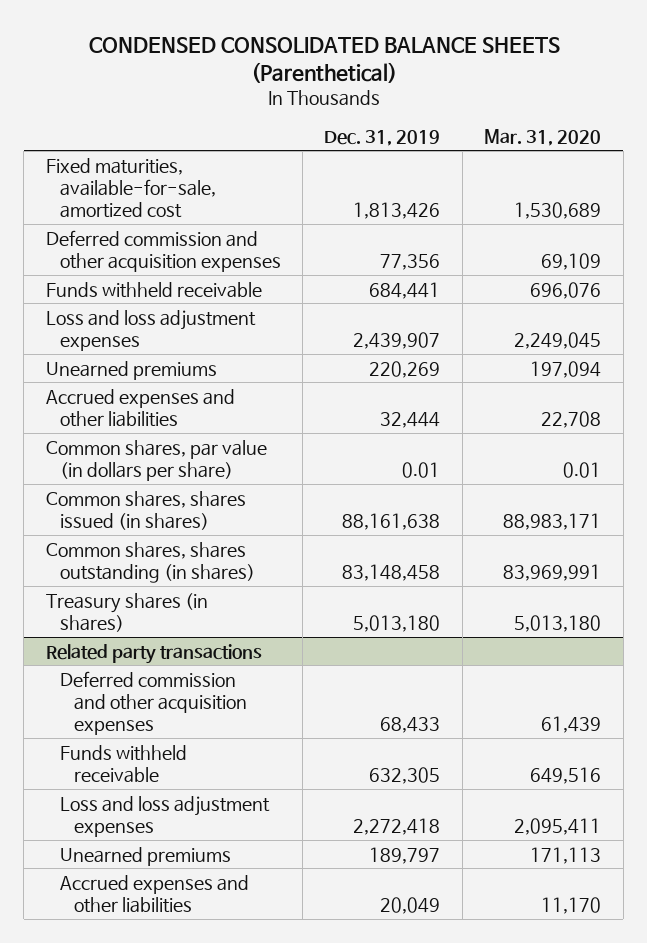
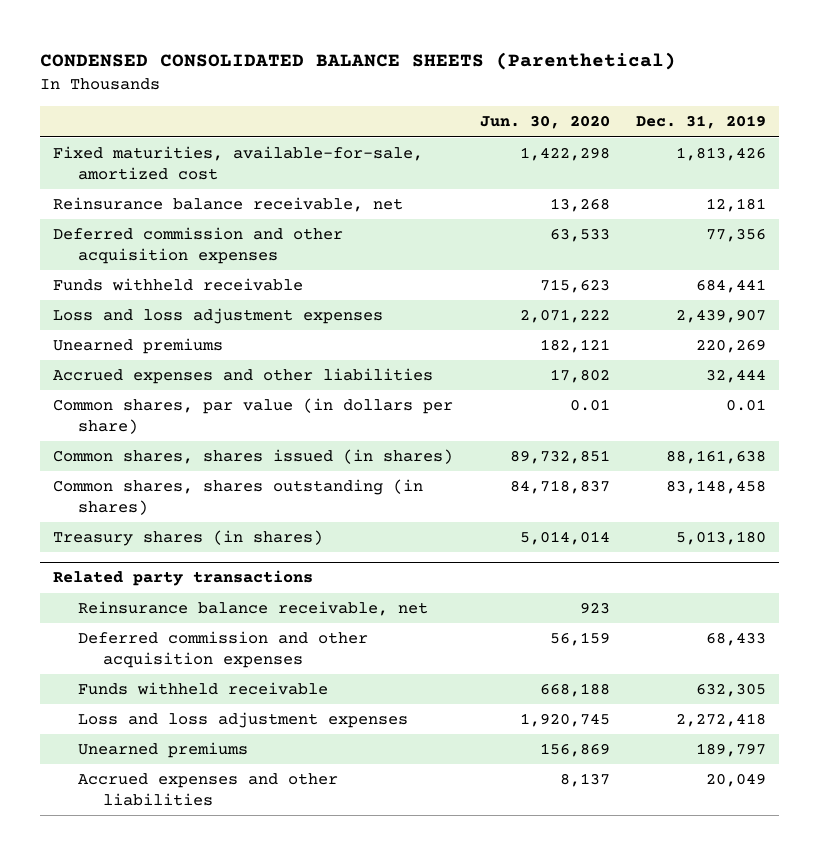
- | Dec. 31, 2019 | Mar. 31, 2020
+ | Jun. 30, 2020 | Dec. 31, 2019
+ Reinsurance balance receivable, net | 13,268 | 12,181
@ Related party transactions
+ Reinsurance balance receivable, net | 923 |

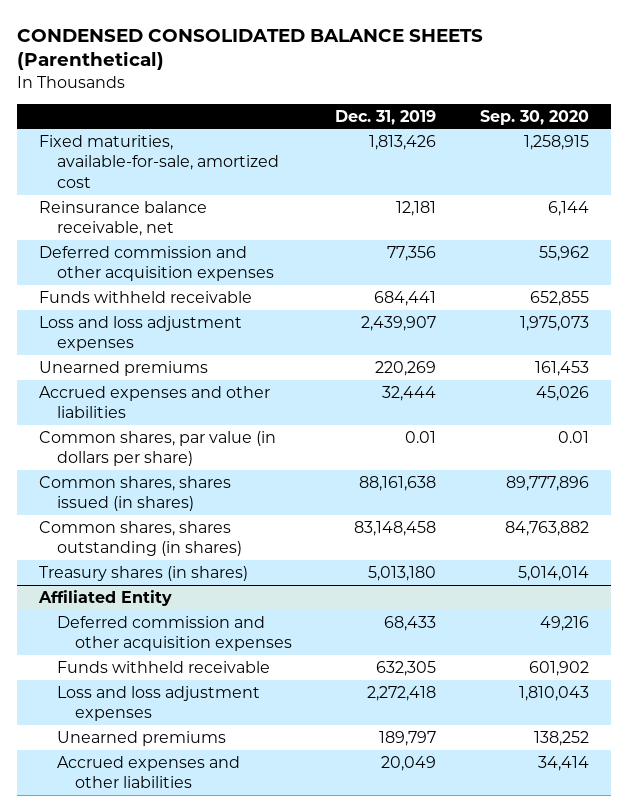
- | Jun. 30, 2020 | Dec. 31, 2019
+ | Dec. 31, 2019 | Sep. 30, 2020
- Related party transactions
- Reinsurance balance receivable, net | 923 |
+ Affiliated Entity

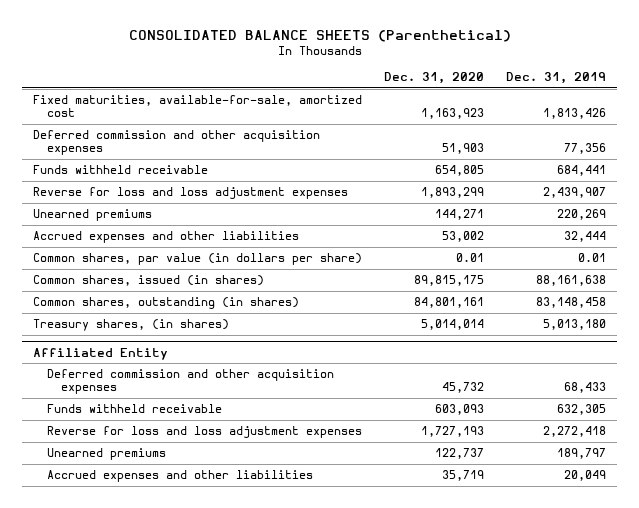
- CONDENSED CONSOLIDATED BALANCE SHEETS (Parenthetical)
+ CONSOLIDATED BALANCE SHEETS (Parenthetical)
- | Dec. 31, 2019 | Sep. 30, 2020
+ | Dec. 31, 2020 | Dec. 31, 2019
- Reinsurance balance receivable, net | 12,181 | 6,144
- Loss and loss adjustment expenses | 2,439,907 | 1,975,073
+ Reverse for loss and loss adjustment expenses | 1,893,299 | 2,439,907
- Common shares, shares issued (in shares) | 88,161,638 | 89,777,896
- Common shares, shares outstanding (in shares) | 83,148,458 | 84,763,882
- Treasury shares (in shares) | 5,013,180 | 5,014,014
+ Common shares, issued (in shares) | 89,815,175 | 88,161,638
+ Common shares, outstanding (in shares) | 84,801,161 | 83,148,458
+ Treasury shares, (in shares) | 5,014,014 | 5,013,180
@ Affiliated Entity
- Loss and loss adjustment expenses | 2,272,418 | 1,810,043
+ Reverse for loss and loss adjustment expenses | 1,727,193 | 2,272,418

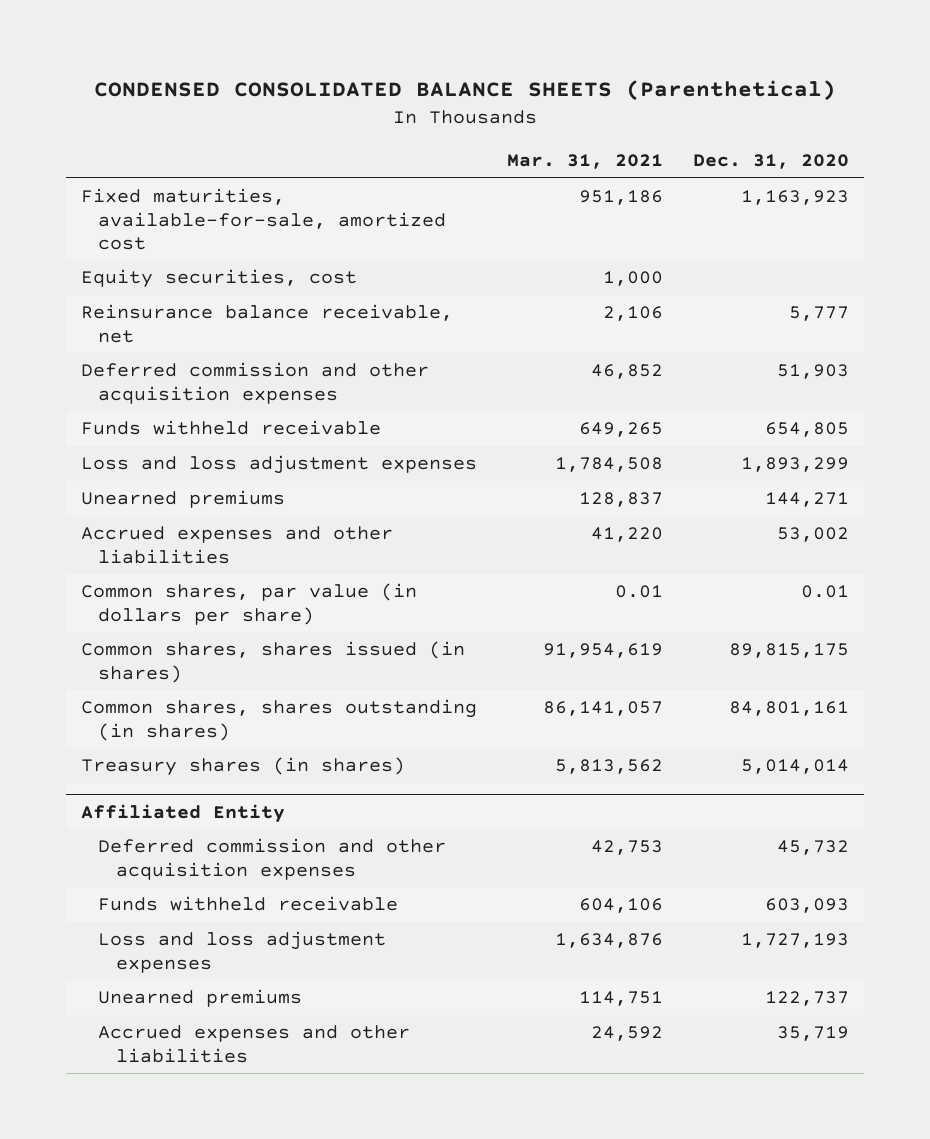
- CONSOLIDATED BALANCE SHEETS (Parenthetical)
+ CONDENSED CONSOLIDATED BALANCE SHEETS (Parenthetical)
- | Dec. 31, 2020 | Dec. 31, 2019
+ | Mar. 31, 2021 | Dec. 31, 2020
+ Equity securities, cost | 1,000 |
+ Reinsurance balance receivable, net | 2,106 | 5,777
- Reverse for loss and loss adjustment expenses | 1,893,299 | 2,439,907
+ Loss and loss adjustment expenses | 1,784,508 | 1,893,299
- Common shares, issued (in shares) | 89,815,175 | 88,161,638
- Common shares, outstanding (in shares) | 84,801,161 | 83,148,458
- Treasury shares, (in shares) | 5,014,014 | 5,013,180
+ Common shares, shares issued (in shares) | 91,954,619 | 89,815,175
+ Common shares, shares outstanding (in shares) | 86,141,057 | 84,801,161
+ Treasury shares (in shares) | 5,813,562 | 5,014,014
@ Affiliated Entity
- Reverse for loss and loss adjustment expenses | 1,727,193 | 2,272,418
+ Loss and loss adjustment expenses | 1,634,876 | 1,727,193

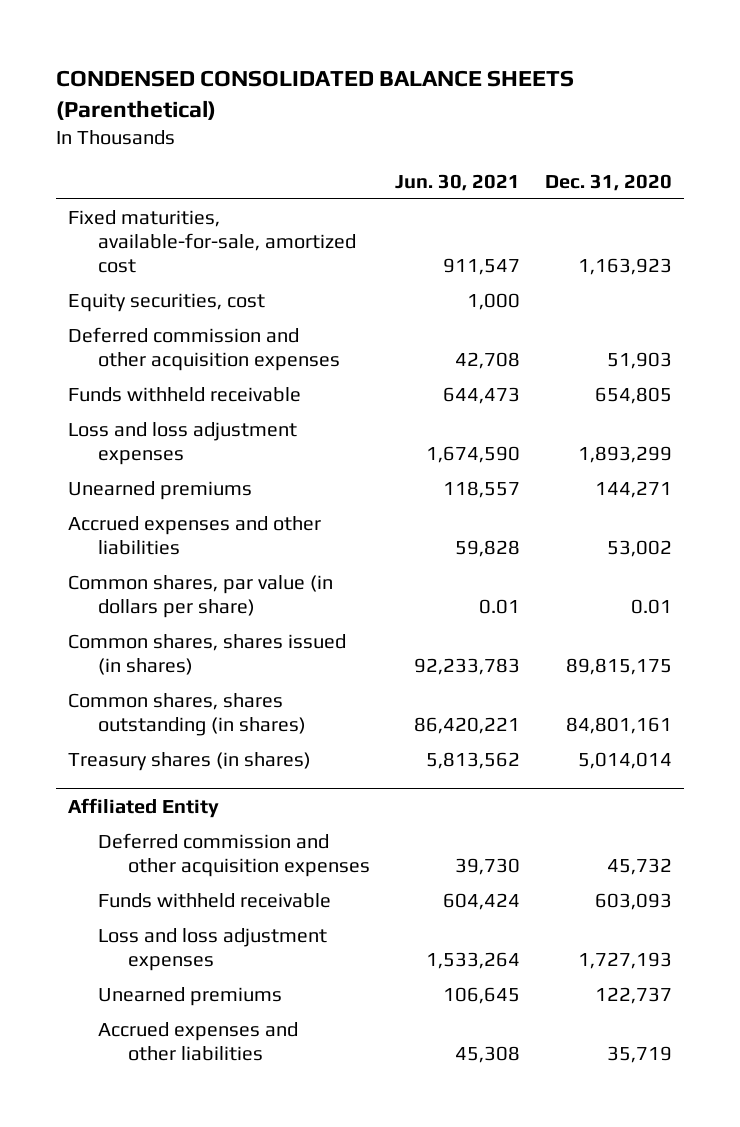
- | Mar. 31, 2021 | Dec. 31, 2020
+ | Jun. 30, 2021 | Dec. 31, 2020
- Reinsurance balance receivable, net | 2,106 | 5,777

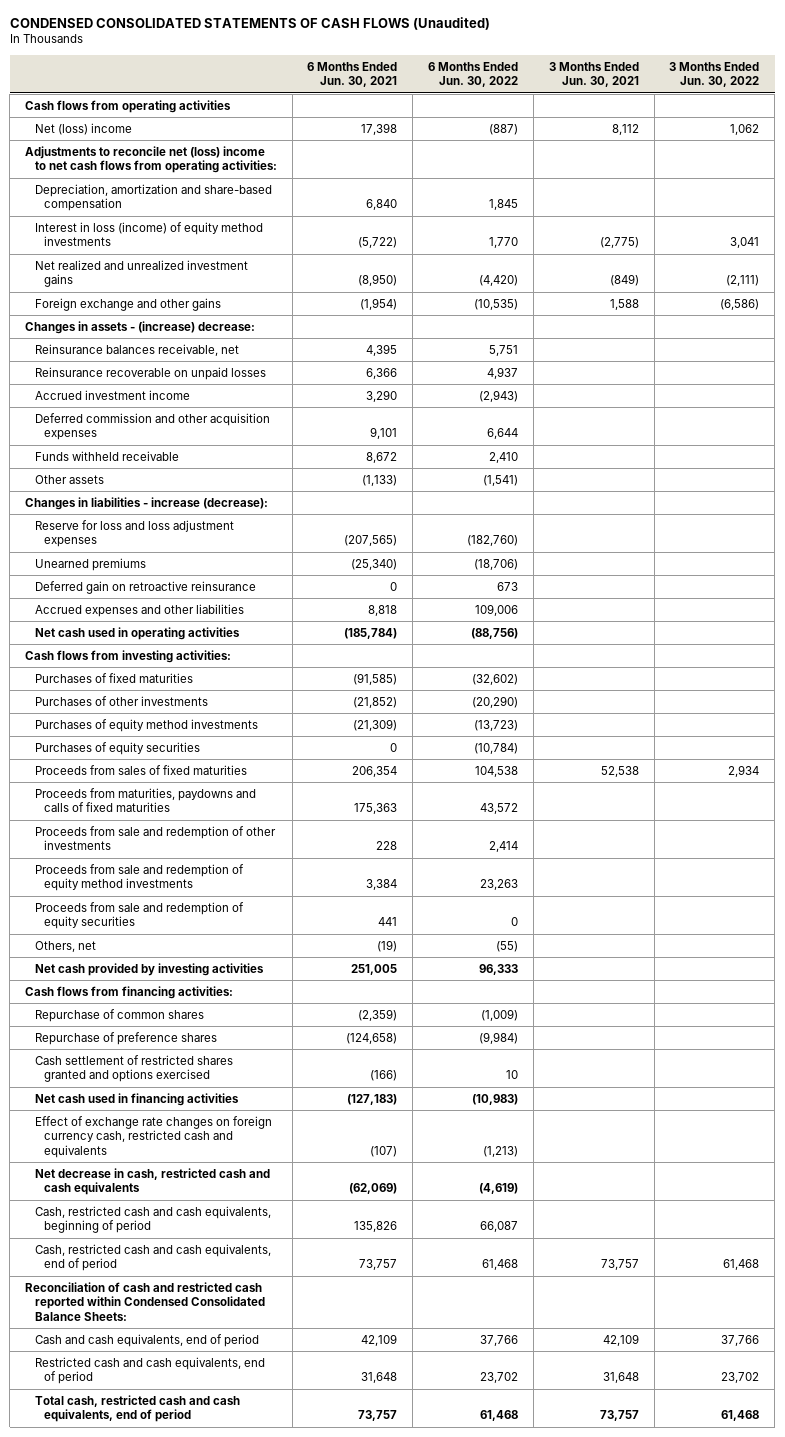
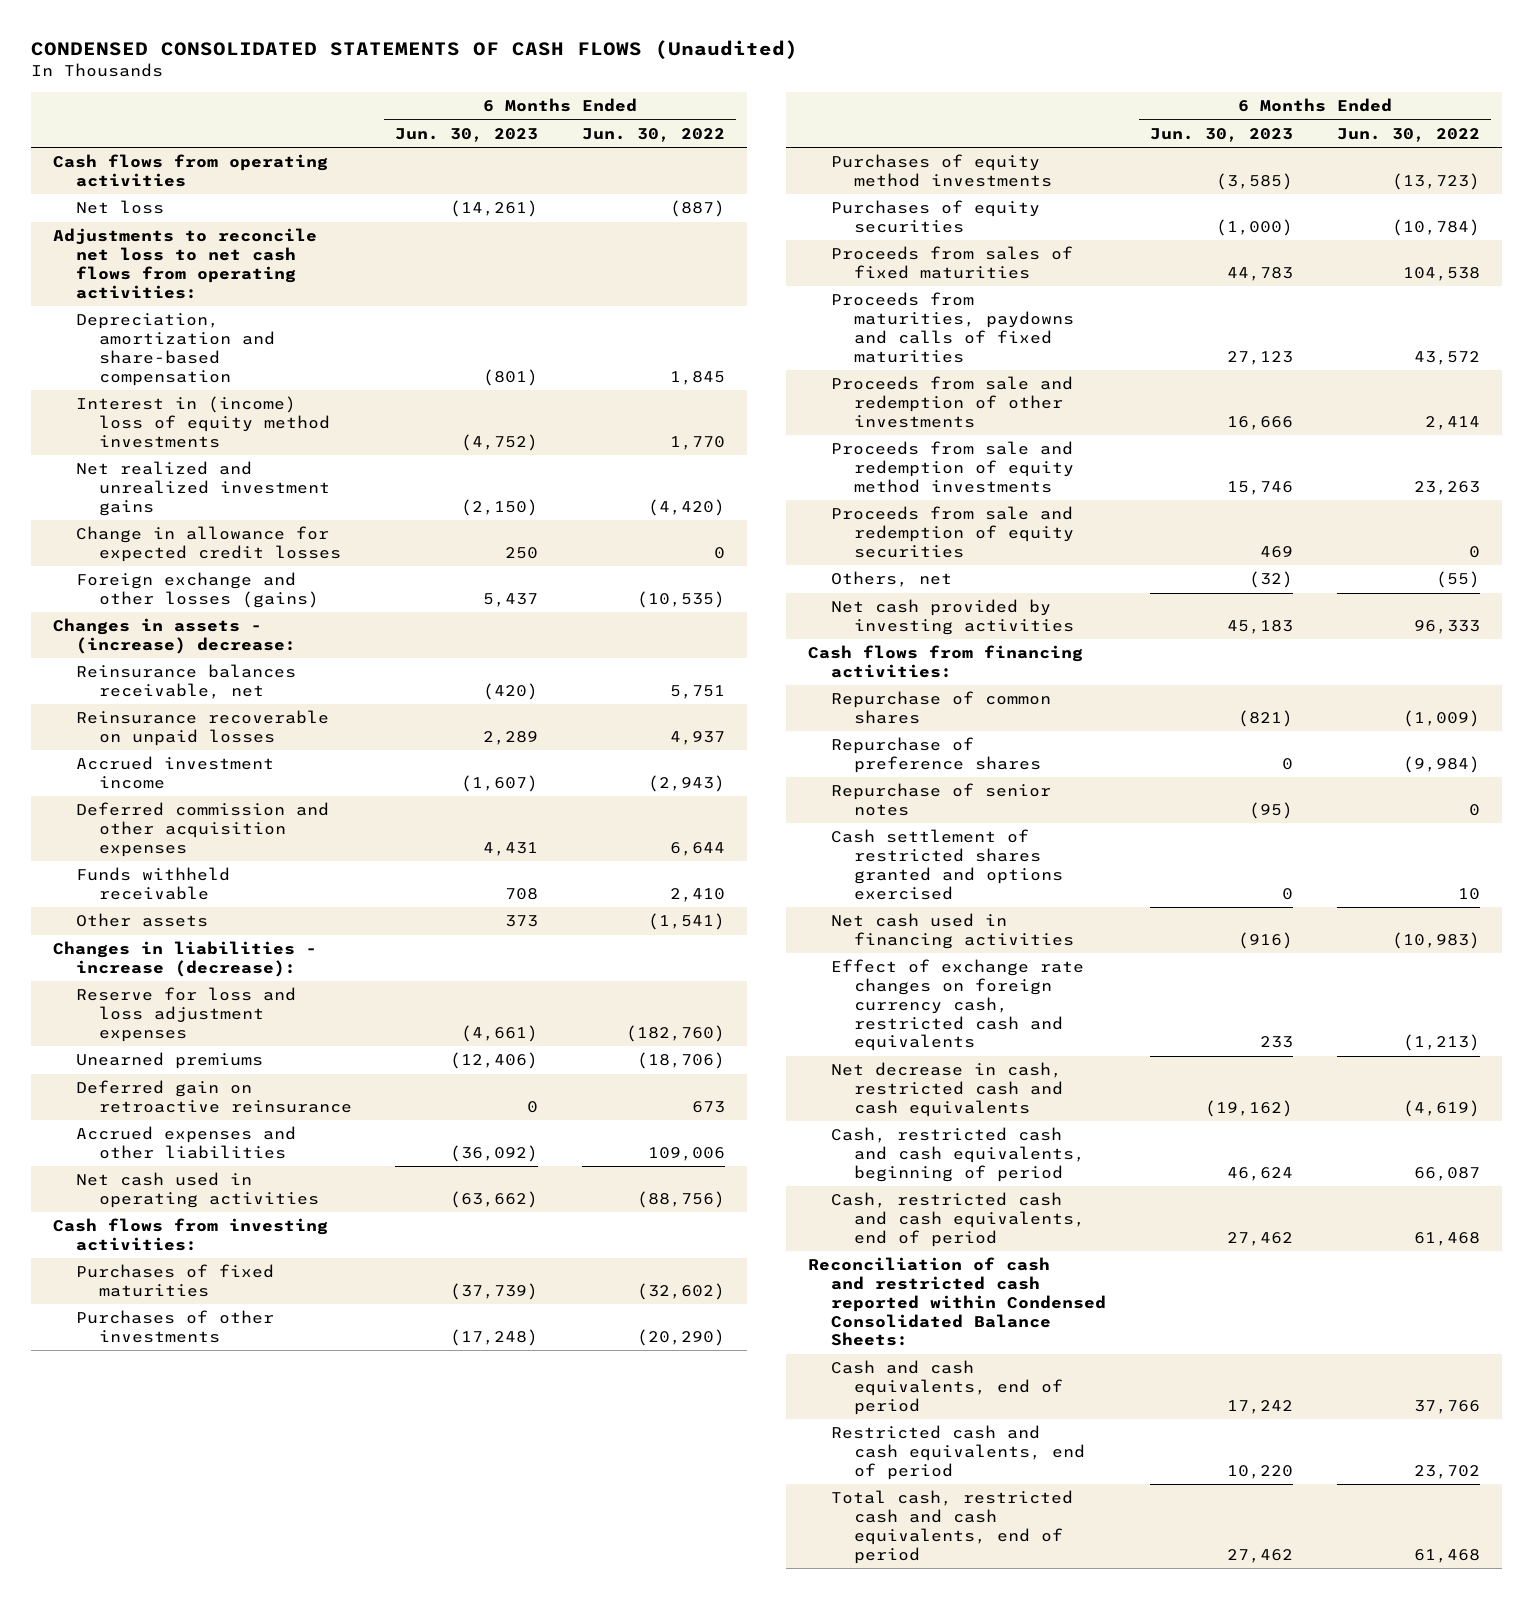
- | 6 Months Ended Jun. 30, 2021 | 6 Months Ended Jun. 30, 2022 | 3 Months Ended Jun. 30, 2021 | 3 Months Ended Jun. 30, 2022
+ | 6 Months Ended Jun. 30, 2023 | 6 Months Ended Jun. 30, 2022
- Net (loss) income | 17,398 | (887) | 8,112 | 1,062
- Adjustments to reconcile net (loss) income to net cash flows from operating activities:
+ Net loss | (14,261) | (887)
+ Adjustments to reconcile net loss to net cash flows from operating activities:
- Interest in loss (income) of equity method investments | (5,722) | 1,770 | (2,775) | 3,041
+ Interest in (income) loss of equity method investments | (4,752) | 1,770
- Foreign exchange and other gains | (1,954) | (10,535) | 1,588 | (6,586)
+ Change in allowance for expected credit losses | 250 | 0
+ Foreign exchange and other losses (gains) | 5,437 | (10,535)
+ Repurchase of senior notes | (95) | 0

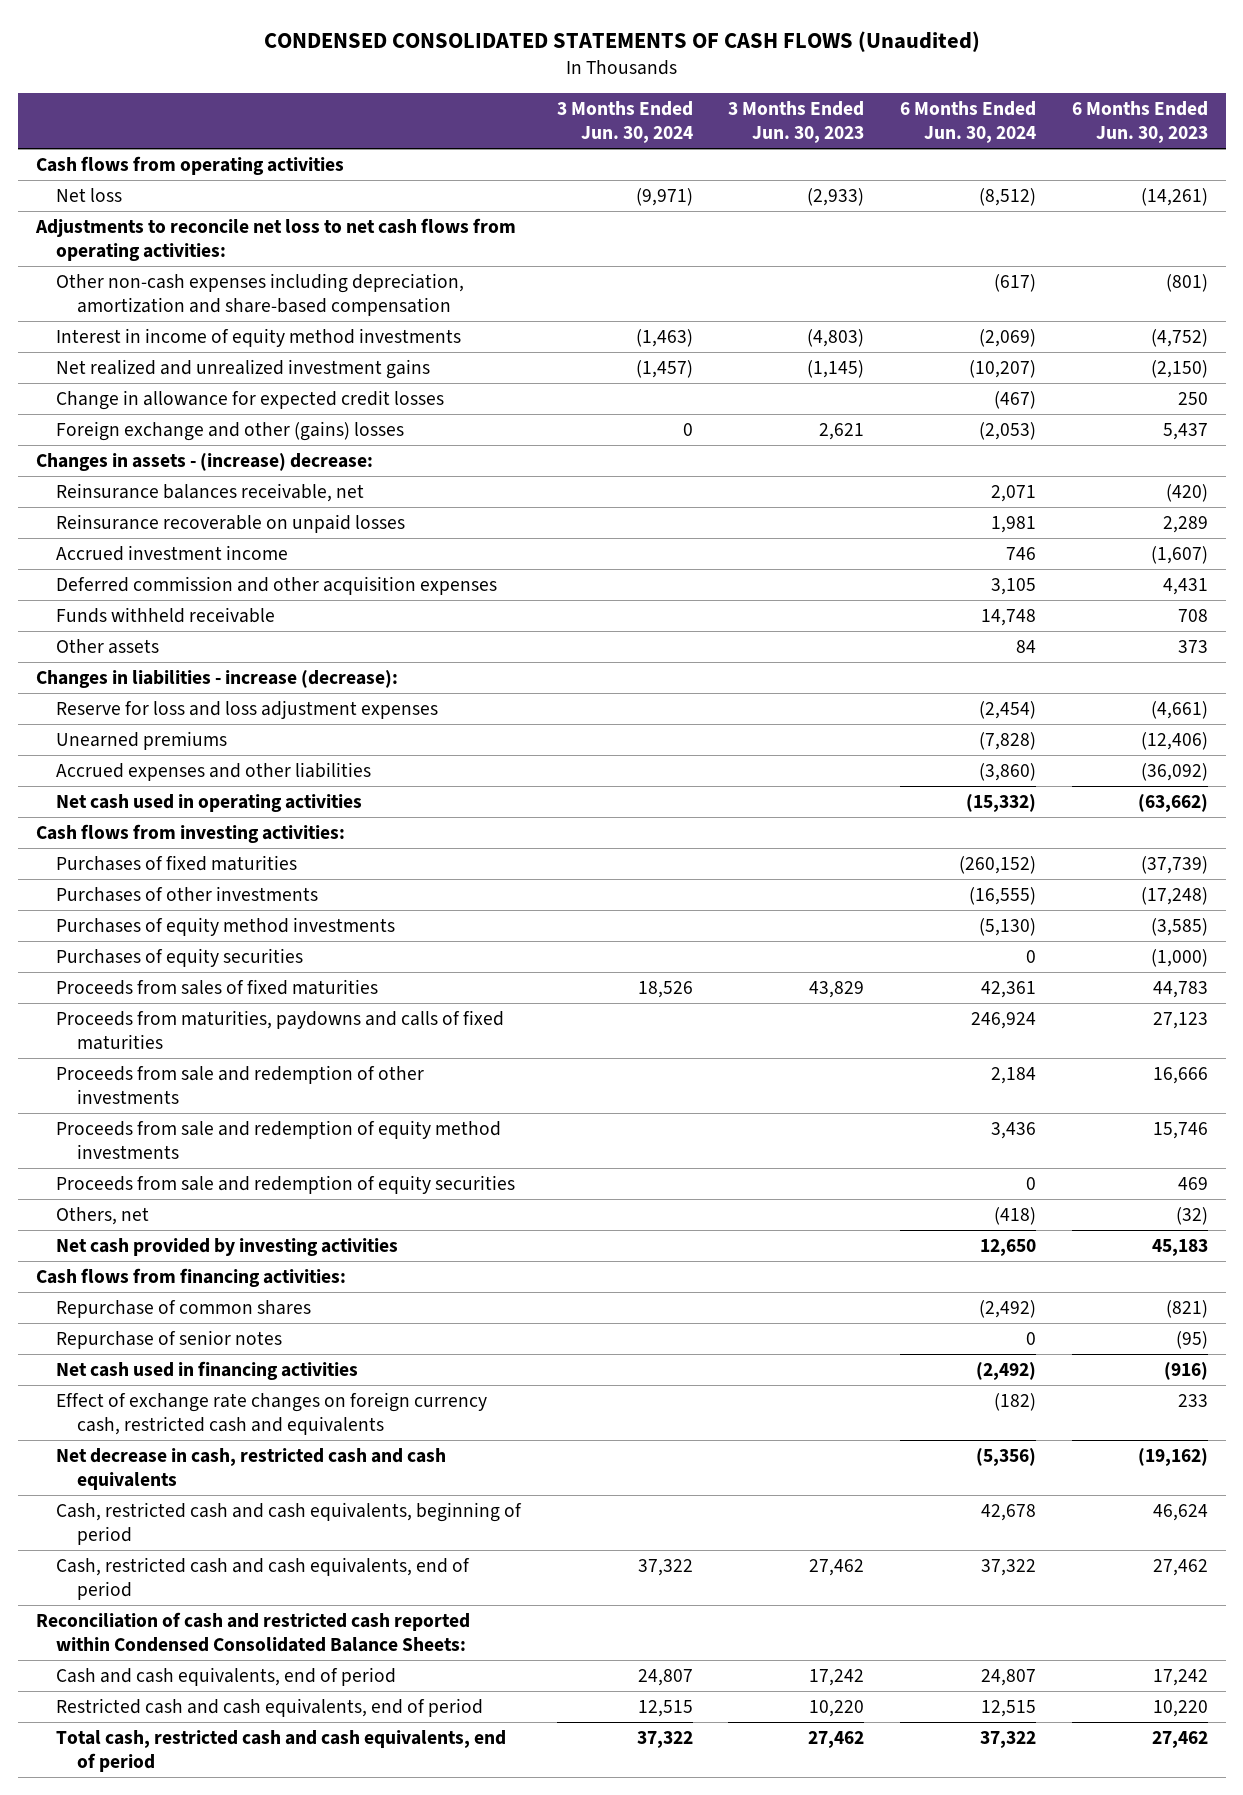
- | 6 Months Ended Jun. 30, 2023 | 6 Months Ended Jun. 30, 2022
+ | 3 Months Ended Jun. 30, 2024 | 3 Months Ended Jun. 30, 2023 | 6 Months Ended Jun. 30, 2024 | 6 Months Ended Jun. 30, 2023
- Depreciation, amortization and share-based compensation | (801) | 1,845
- Interest in (income) loss of equity method investments | (4,752) | 1,770
+ Other non-cash expenses including depreciation, amortization and share-based compensation | | | (617) | (801)
+ Interest in income of equity method investments | (1,463) | (4,803) | (2,069) | (4,752)
- Foreign exchange and other losses (gains) | 5,437 | (10,535)
+ Foreign exchange and other (gains) losses | 0 | 2,621 | (2,053) | 5,437
- Deferred gain on retroactive reinsurance | 0 | 673
- Repurchase of preference shares | 0 | (9,984)
- Cash settlement of restricted shares granted and options exercised | 0 | 10

